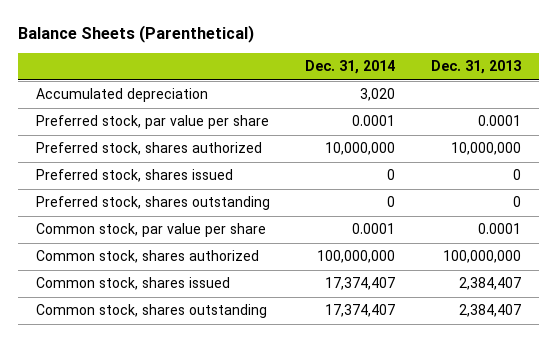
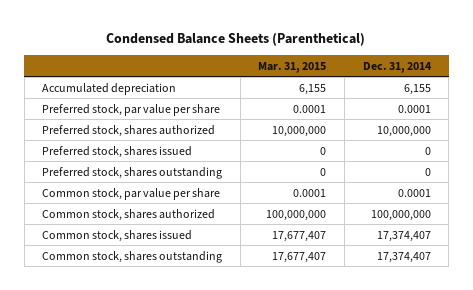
- Balance Sheets (Parenthetical)
+ Condensed Balance Sheets (Parenthetical)
- | Dec. 31, 2014 | Dec. 31, 2013
+ | Mar. 31, 2015 | Dec. 31, 2014
- Accumulated depreciation | 3,020 |
+ Accumulated depreciation | 6,155 | 6,155

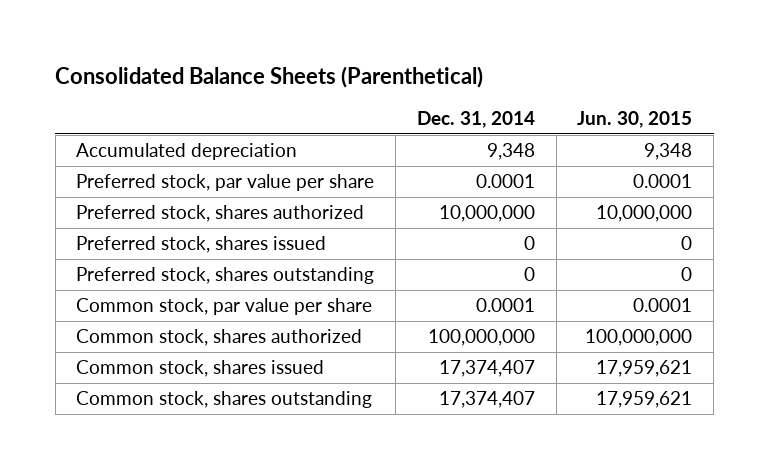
- Condensed Balance Sheets (Parenthetical)
+ Consolidated Balance Sheets (Parenthetical)
- | Mar. 31, 2015 | Dec. 31, 2014
+ | Dec. 31, 2014 | Jun. 30, 2015
- Accumulated depreciation | 6,155 | 6,155
+ Accumulated depreciation | 9,348 | 9,348

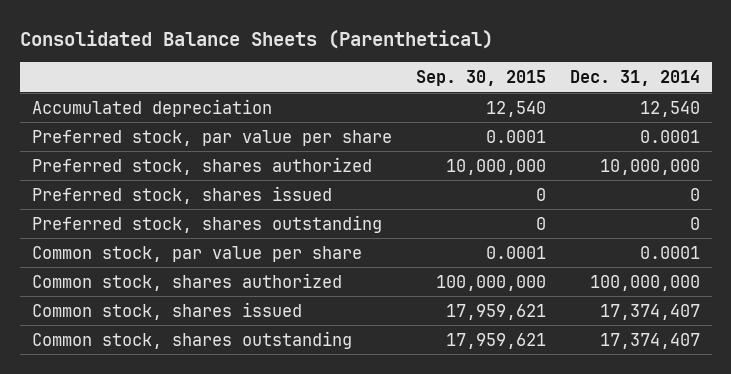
- | Dec. 31, 2014 | Jun. 30, 2015
+ | Sep. 30, 2015 | Dec. 31, 2014
- Accumulated depreciation | 9,348 | 9,348
+ Accumulated depreciation | 12,540 | 12,540

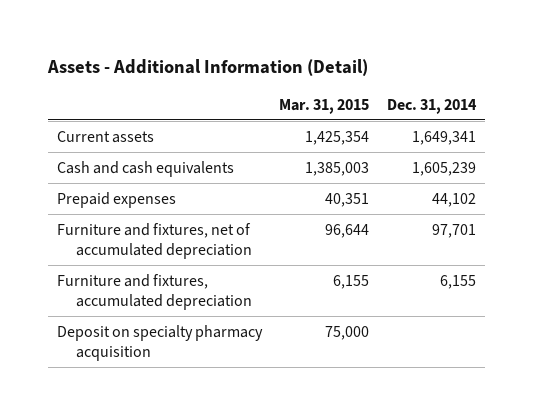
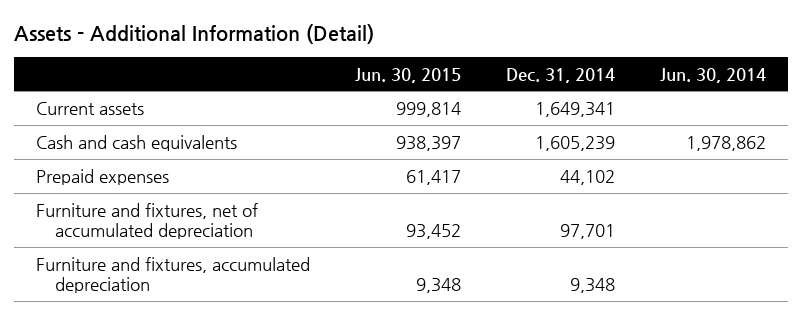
- | Mar. 31, 2015 | Dec. 31, 2014
+ | Jun. 30, 2015 | Dec. 31, 2014 | Jun. 30, 2014
- Furniture and fixtures, accumulated depreciation | 6,155 | 6,155
- Deposit on specialty pharmacy acquisition | 75,000 |
+ Furniture and fixtures, accumulated depreciation | 9,348 | 9,348 |

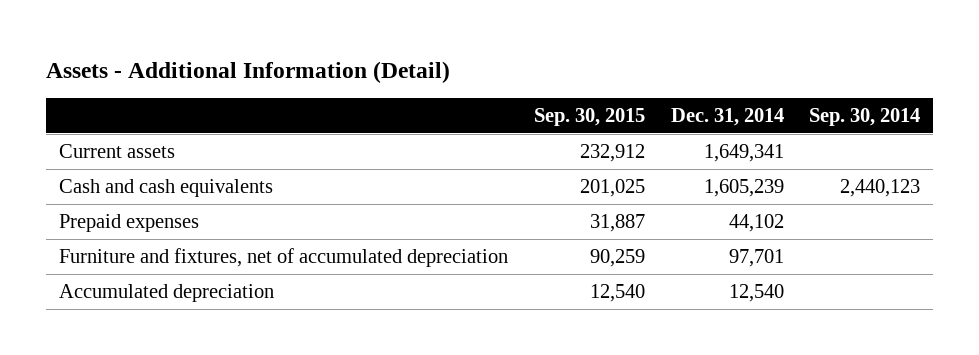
- | Jun. 30, 2015 | Dec. 31, 2014 | Jun. 30, 2014
+ | Sep. 30, 2015 | Dec. 31, 2014 | Sep. 30, 2014
- Furniture and fixtures, accumulated depreciation | 9,348 | 9,348 |
+ Accumulated depreciation | 12,540 | 12,540 |

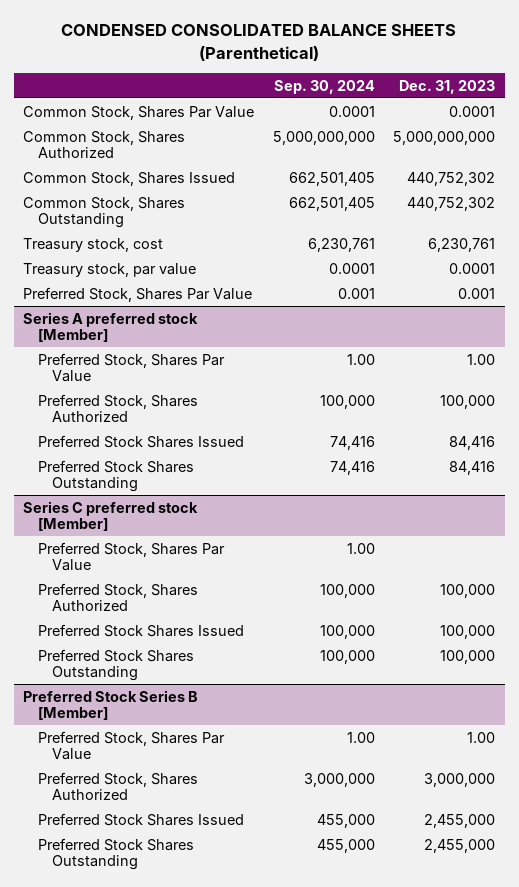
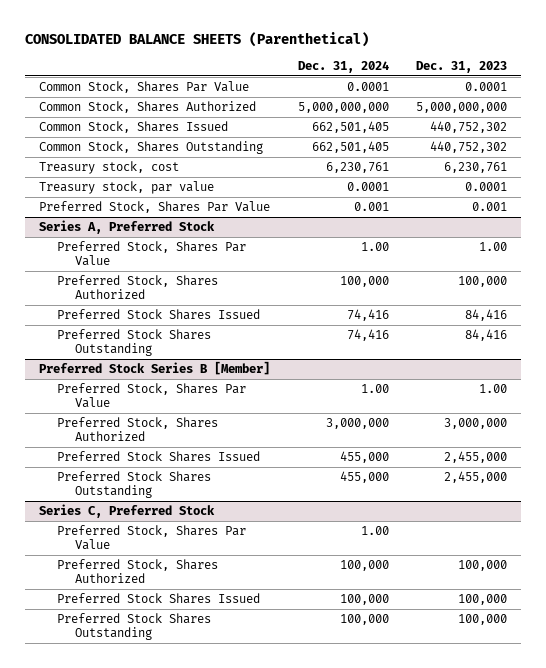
- CONDENSED CONSOLIDATED BALANCE SHEETS (Parenthetical)
+ CONSOLIDATED BALANCE SHEETS (Parenthetical)
- | Sep. 30, 2024 | Dec. 31, 2023
+ | Dec. 31, 2024 | Dec. 31, 2023
- Series A preferred stock [Member]
+ Series A, Preferred Stock
- Series C preferred stock [Member]
- Preferred Stock, Shares Par Value | 1.00 |
- Preferred Stock, Shares Authorized | 100,000 | 100,000
- Preferred Stock Shares Issued | 100,000 | 100,000
- Preferred Stock Shares Outstanding | 100,000 | 100,000
+ Series C, Preferred Stock
+ Preferred Stock, Shares Par Value | 1.00 |
+ Preferred Stock, Shares Authorized | 100,000 | 100,000
+ Preferred Stock Shares Issued | 100,000 | 100,000
+ Preferred Stock Shares Outstanding | 100,000 | 100,000

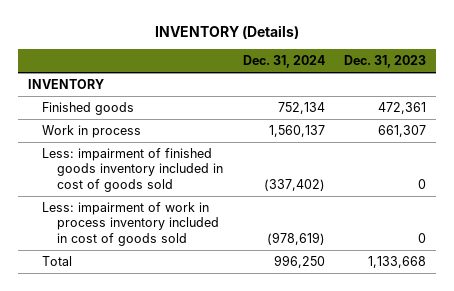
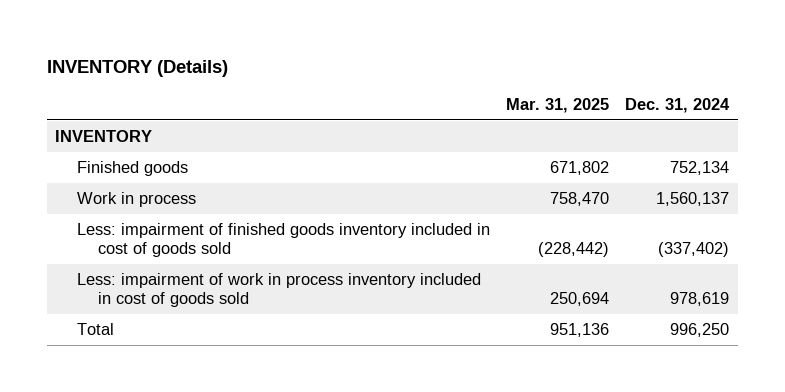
- | Dec. 31, 2024 | Dec. 31, 2023
+ | Mar. 31, 2025 | Dec. 31, 2024
- Less: impairment of work in process inventory included in cost of goods sold | (978,619) | 0
+ Less: impairment of work in process inventory included in cost of goods sold | 250,694 | 978,619

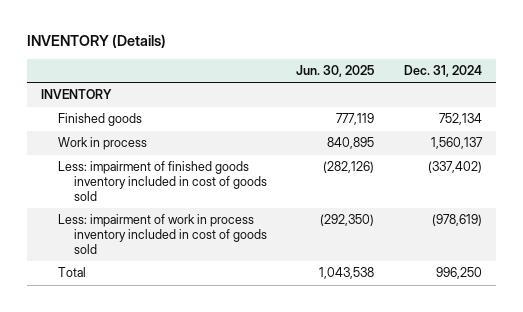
- | Mar. 31, 2025 | Dec. 31, 2024
+ | Jun. 30, 2025 | Dec. 31, 2024
- Less: impairment of work in process inventory included in cost of goods sold | 250,694 | 978,619
+ Less: impairment of work in process inventory included in cost of goods sold | (292,350) | (978,619)

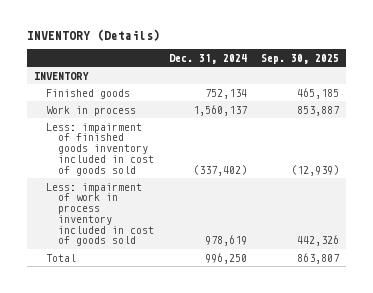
- | Jun. 30, 2025 | Dec. 31, 2024
+ | Dec. 31, 2024 | Sep. 30, 2025
- Less: impairment of work in process inventory included in cost of goods sold | (292,350) | (978,619)
+ Less: impairment of work in process inventory included in cost of goods sold | 978,619 | 442,326

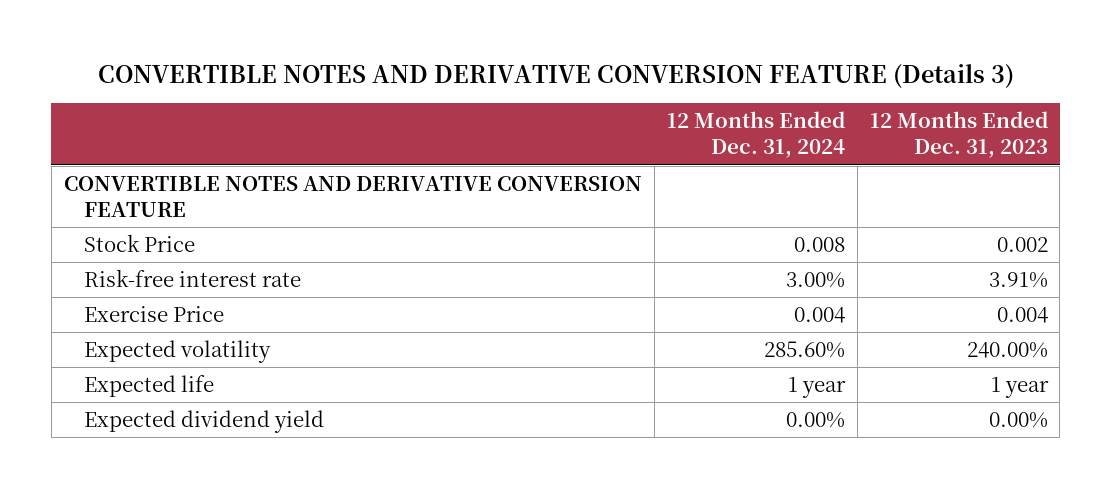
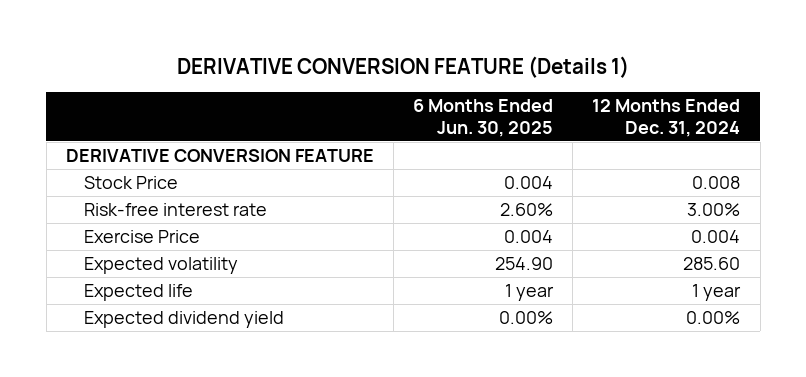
- CONVERTIBLE NOTES AND DERIVATIVE CONVERSION FEATURE (Details 3)
+ DERIVATIVE CONVERSION FEATURE (Details 1)
- | 12 Months Ended Dec. 31, 2024 | 12 Months Ended Dec. 31, 2023
+ | 6 Months Ended Jun. 30, 2025 | 12 Months Ended Dec. 31, 2024
- CONVERTIBLE NOTES AND DERIVATIVE CONVERSION FEATURE
+ DERIVATIVE CONVERSION FEATURE
- Expected volatility | 285.60% | 240.00%
+ Expected volatility | 254.90 | 285.60

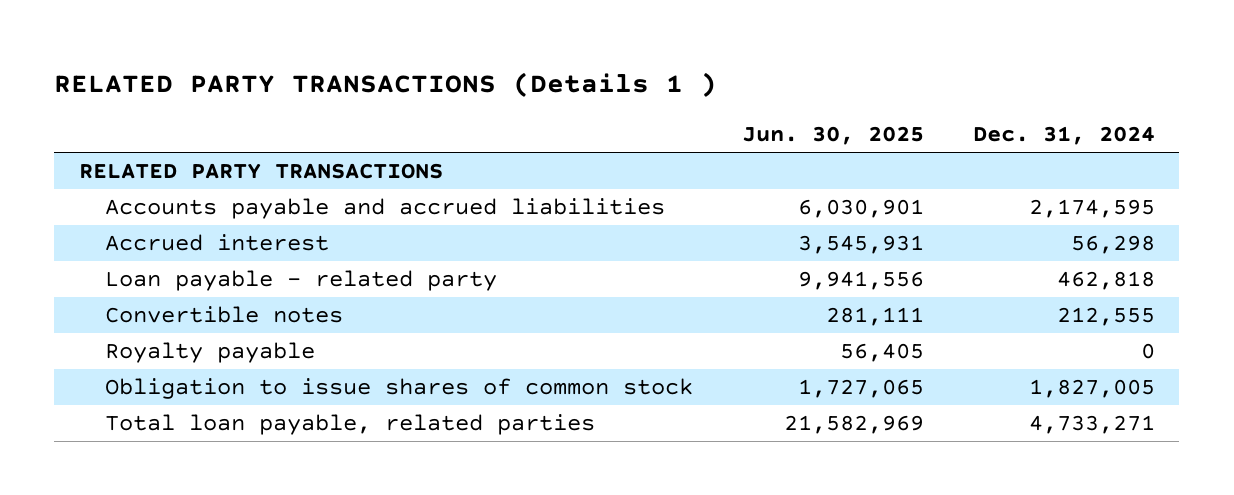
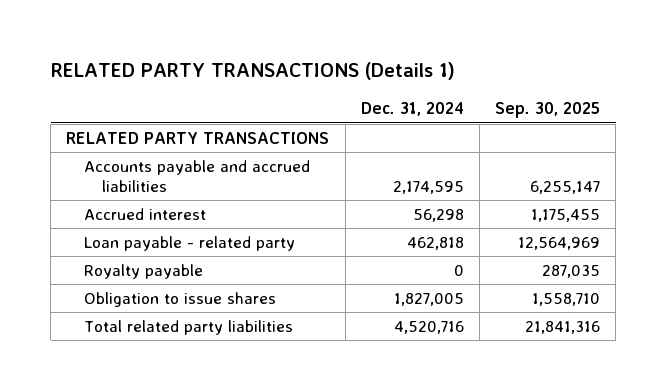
- RELATED PARTY TRANSACTIONS (Details 1 )
+ RELATED PARTY TRANSACTIONS (Details 1)
- | Jun. 30, 2025 | Dec. 31, 2024
+ | Dec. 31, 2024 | Sep. 30, 2025
- Convertible notes | 281,111 | 212,555
- Obligation to issue shares of common stock | 1,727,065 | 1,827,005
- Total loan payable, related parties | 21,582,969 | 4,733,271
+ Obligation to issue shares | 1,827,005 | 1,558,710
+ Total related party liabilities | 4,520,716 | 21,841,316

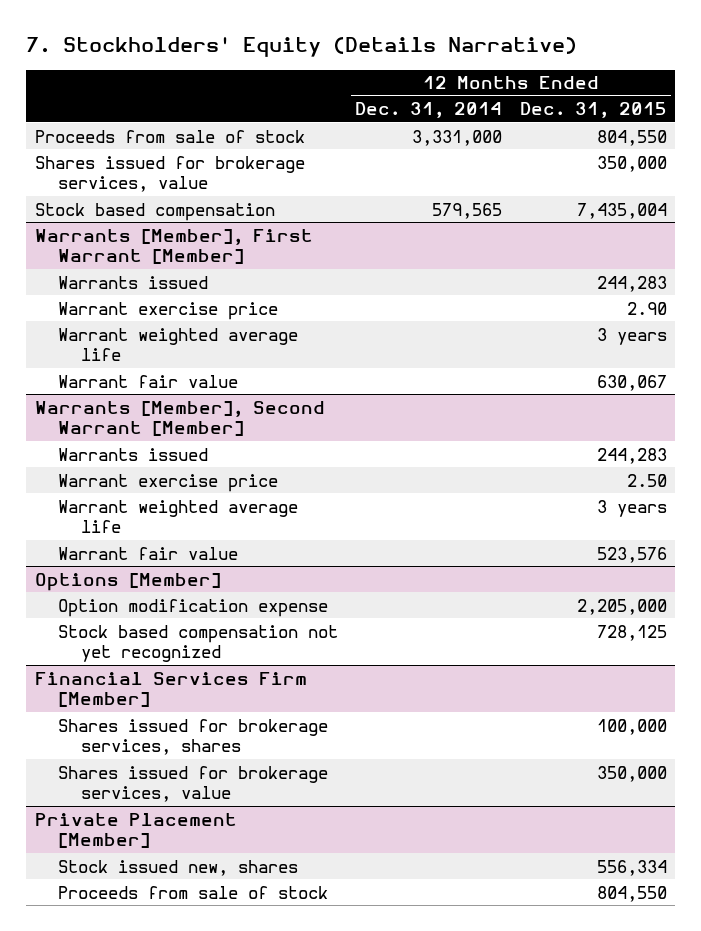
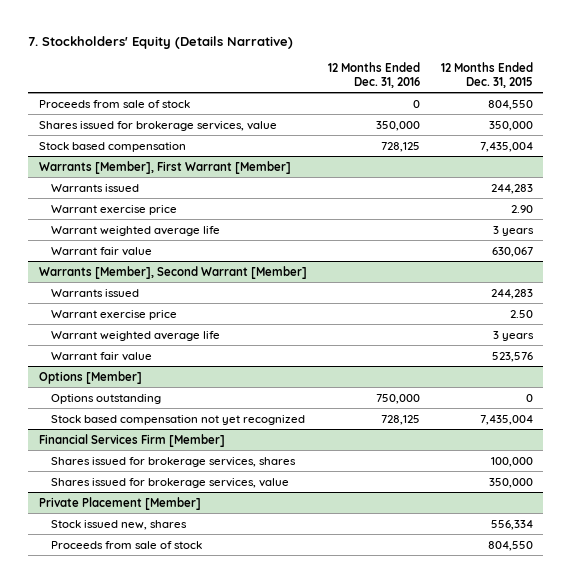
- | 12 Months Ended Dec. 31, 2014 | 12 Months Ended Dec. 31, 2015
+ | 12 Months Ended Dec. 31, 2016 | 12 Months Ended Dec. 31, 2015
@ Options [Member]
- Option modification expense | | 2,205,000
- Stock based compensation not yet recognized | | 728,125
+ Options outstanding | 750,000 | 0
+ Stock based compensation not yet recognized | 728,125 | 7,435,004

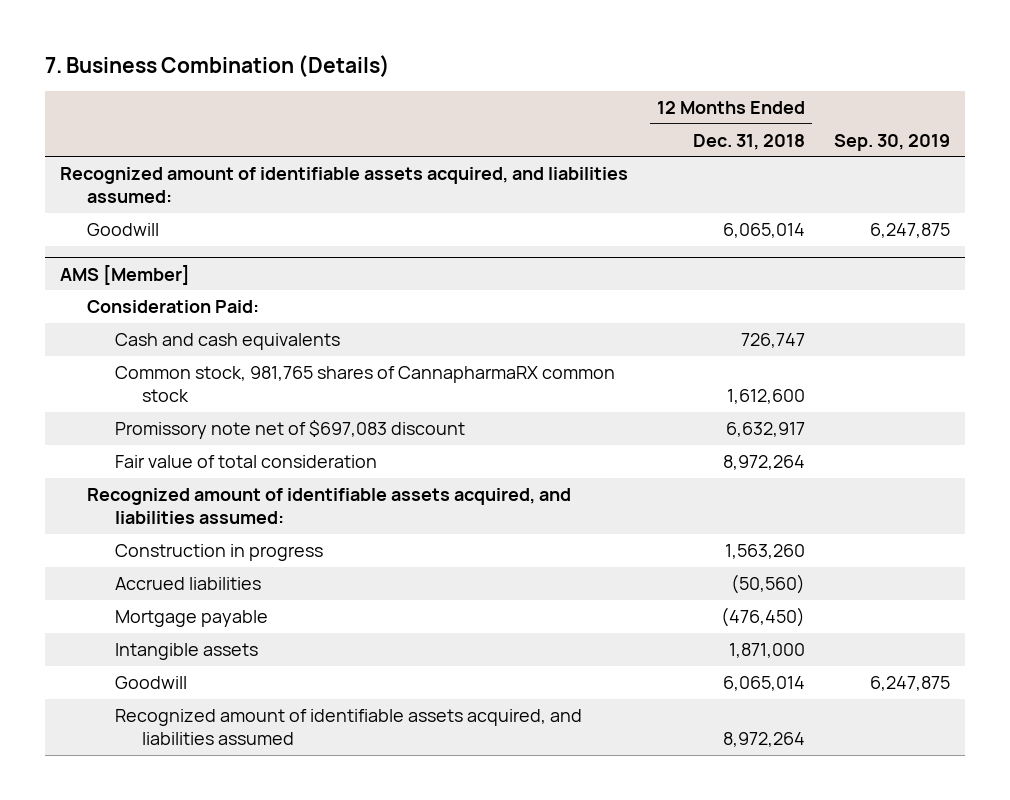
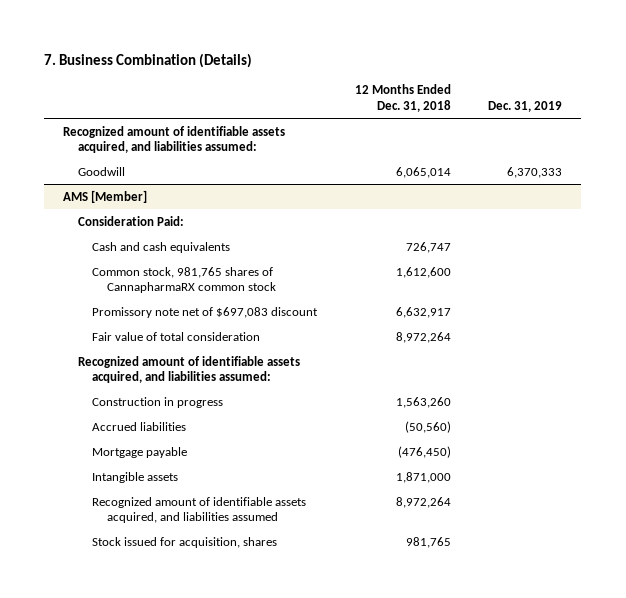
- | 12 Months Ended Dec. 31, 2018 | Sep. 30, 2019
+ | 12 Months Ended Dec. 31, 2018 | Dec. 31, 2019
@ AMS [Member]
- Goodwill | 6,065,014 | 6,247,875
+ Stock issued for acquisition, shares | 981,765 |

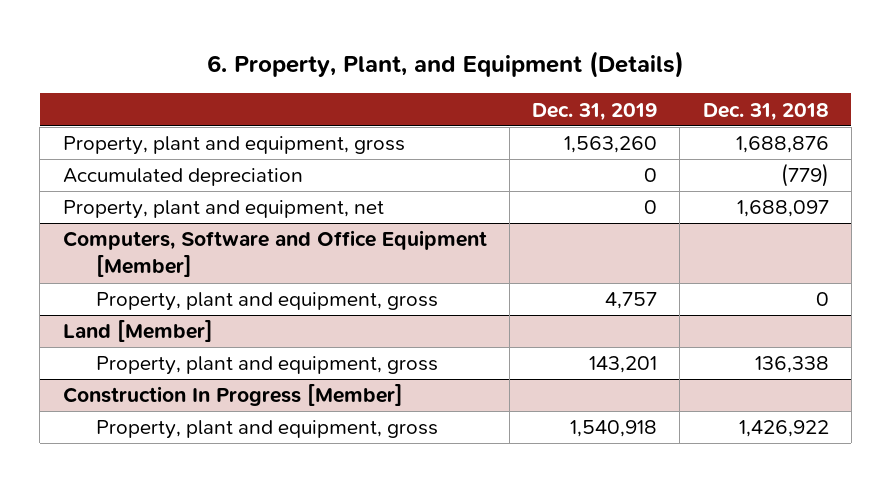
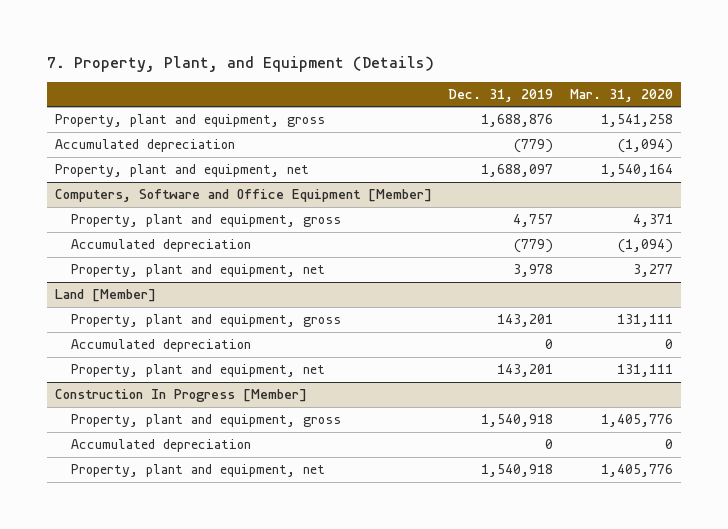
- 6. Property, Plant, and Equipment (Details)
+ 7. Property, Plant, and Equipment (Details)
- | Dec. 31, 2019 | Dec. 31, 2018
+ | Dec. 31, 2019 | Mar. 31, 2020
- Property, plant and equipment, gross | 1,563,260 | 1,688,876
- Accumulated depreciation | 0 | (779)
- Property, plant and equipment, net | 0 | 1,688,097
+ Property, plant and equipment, gross | 1,688,876 | 1,541,258
+ Accumulated depreciation | (779) | (1,094)
+ Property, plant and equipment, net | 1,688,097 | 1,540,164
@ Computers, Software and Office Equipment [Member]
+ Accumulated depreciation | (779) | (1,094)
+ Property, plant and equipment, net | 3,978 | 3,277
@ Land [Member]
+ Accumulated depreciation | 0 | 0
+ Property, plant and equipment, net | 143,201 | 131,111
@ Construction In Progress [Member]
+ Accumulated depreciation | 0 | 0
+ Property, plant and equipment, net | 1,540,918 | 1,405,776

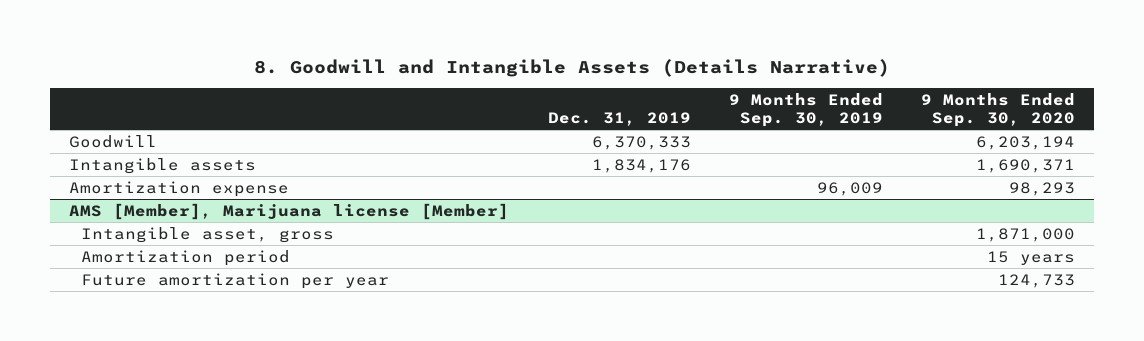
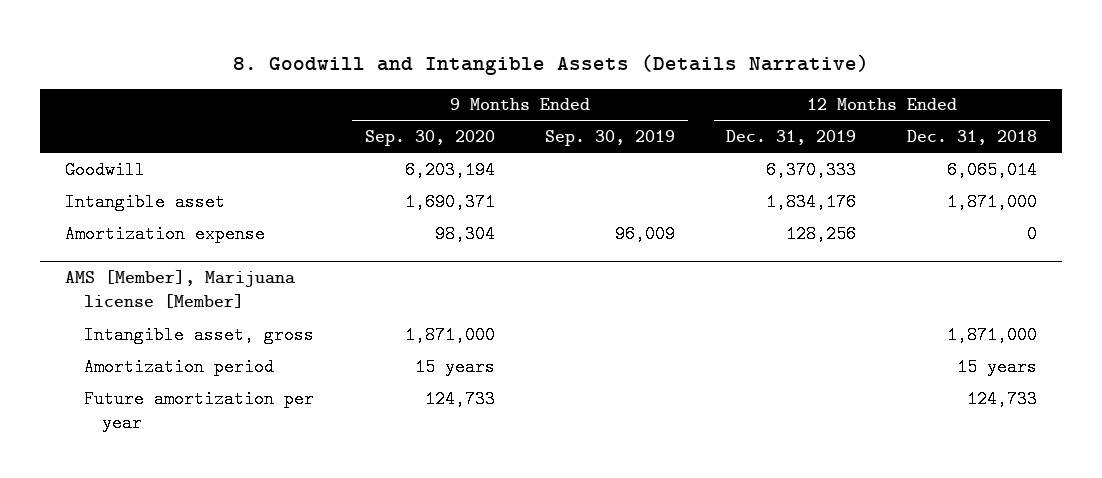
- | Dec. 31, 2019 | 9 Months Ended Sep. 30, 2019 | 9 Months Ended Sep. 30, 2020
+ | 9 Months Ended Sep. 30, 2020 | 9 Months Ended Sep. 30, 2019 | 12 Months Ended Dec. 31, 2019 | 12 Months Ended Dec. 31, 2018
- Intangible assets | 1,834,176 | | 1,690,371
- Amortization expense | | 96,009 | 98,293
+ Intangible asset | 1,690,371 | | 1,834,176 | 1,871,000
+ Amortization expense | 98,304 | 96,009 | 128,256 | 0

